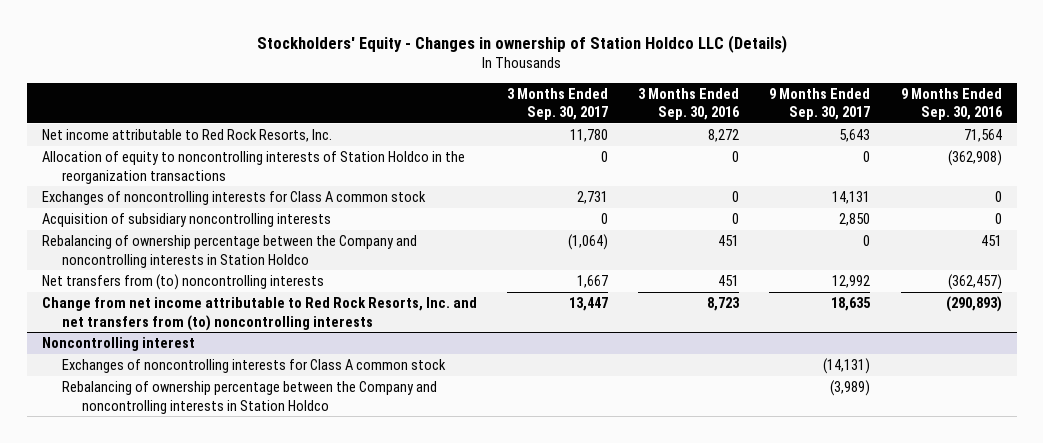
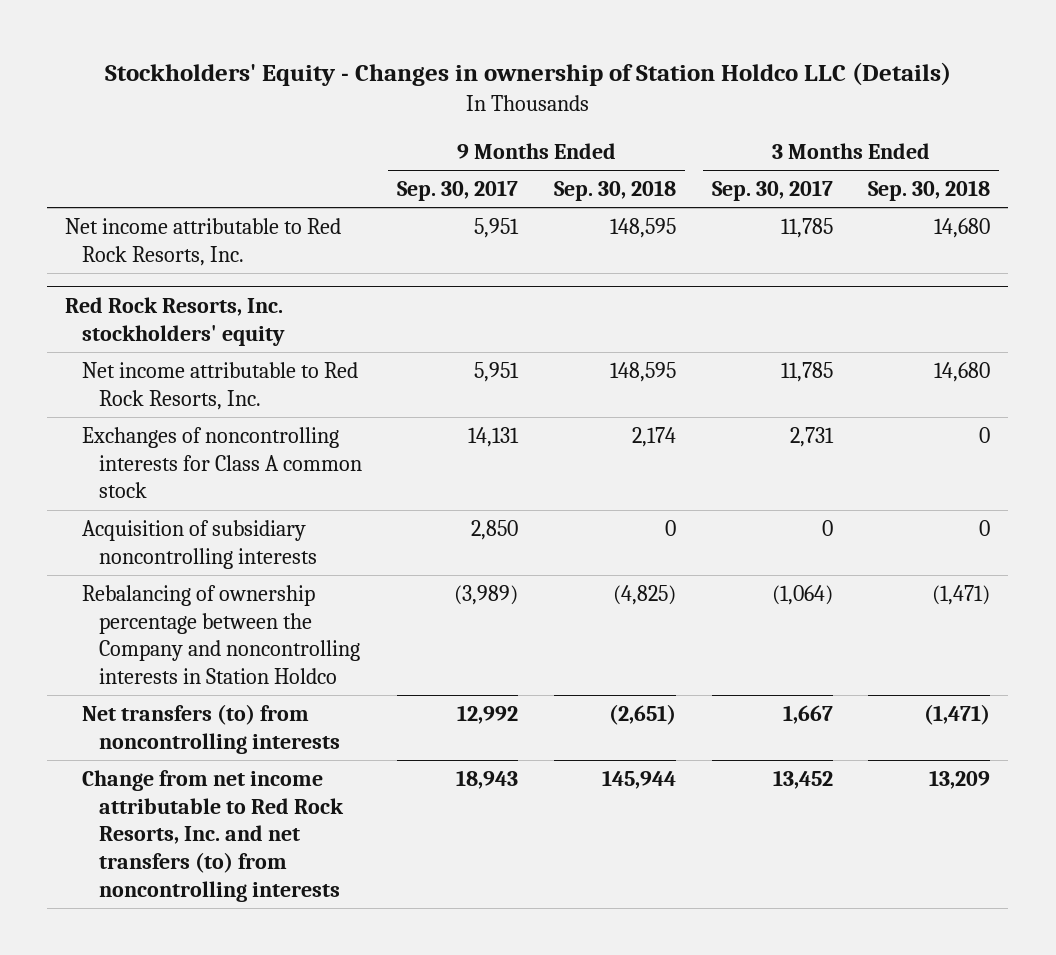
- | 3 Months Ended Sep. 30, 2017 | 3 Months Ended Sep. 30, 2016 | 9 Months Ended Sep. 30, 2017 | 9 Months Ended Sep. 30, 2016
+ | 9 Months Ended Sep. 30, 2017 | 9 Months Ended Sep. 30, 2018 | 3 Months Ended Sep. 30, 2017 | 3 Months Ended Sep. 30, 2018
- Net income attributable to Red Rock Resorts, Inc. | 11,780 | 8,272 | 5,643 | 71,564
- Allocation of equity to noncontrolling interests of Station Holdco in the reorganization transactions | 0 | 0 | 0 | (362,908)
+ Net income attributable to Red Rock Resorts, Inc. | 5,951 | 148,595 | 11,785 | 14,680
+ Red Rock Resorts, Inc. stockholders' equity
+ Net income attributable to Red Rock Resorts, Inc. | 5,951 | 148,595 | 11,785 | 14,680
- Rebalancing of ownership percentage between the Company and noncontrolling interests in Station Holdco | (1,064) | 451 | 0 | 451
- Net transfers from (to) noncontrolling interests | 1,667 | 451 | 12,992 | (362,457)
- Change from net income attributable to Red Rock Resorts, Inc. and net transfers from (to) noncontrolling interests | 13,447 | 8,723 | 18,635 | (290,893)
- Noncontrolling interest
- Exchanges of noncontrolling interests for Class A common stock | | | (14,131) |
- Rebalancing of ownership percentage between the Company and noncontrolling interests in Station Holdco | | | (3,989) |
+ Rebalancing of ownership percentage between the Company and noncontrolling interests in Station Holdco | (3,989) | (4,825) | (1,064) | (1,471)
+ Net transfers (to) from noncontrolling interests | 12,992 | (2,651) | 1,667 | (1,471)
+ Change from net income attributable to Red Rock Resorts, Inc. and net transfers (to) from noncontrolling interests | 18,943 | 145,944 | 13,452 | 13,209

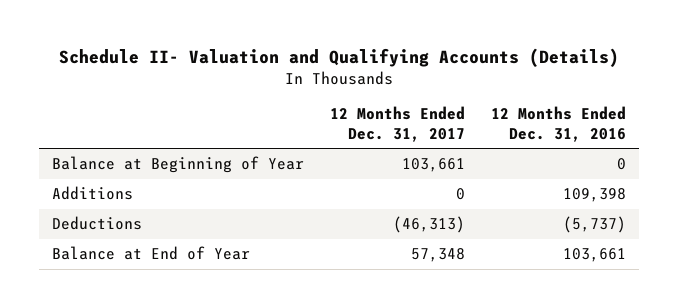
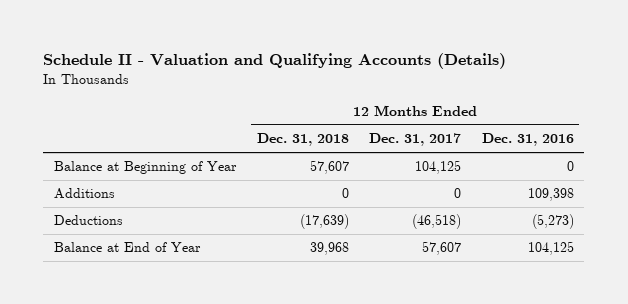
- Schedule II- Valuation and Qualifying Accounts (Details)
+ Schedule II - Valuation and Qualifying Accounts (Details)
- | 12 Months Ended Dec. 31, 2017 | 12 Months Ended Dec. 31, 2016
+ | 12 Months Ended Dec. 31, 2018 | 12 Months Ended Dec. 31, 2017 | 12 Months Ended Dec. 31, 2016
- Balance at Beginning of Year | 103,661 | 0
+ Balance at Beginning of Year | 57,607 | 104,125 | 0
- Deductions | (46,313) | (5,737)
- Balance at End of Year | 57,348 | 103,661
+ Deductions | (17,639) | (46,518) | (5,273)
+ Balance at End of Year | 39,968 | 57,607 | 104,125

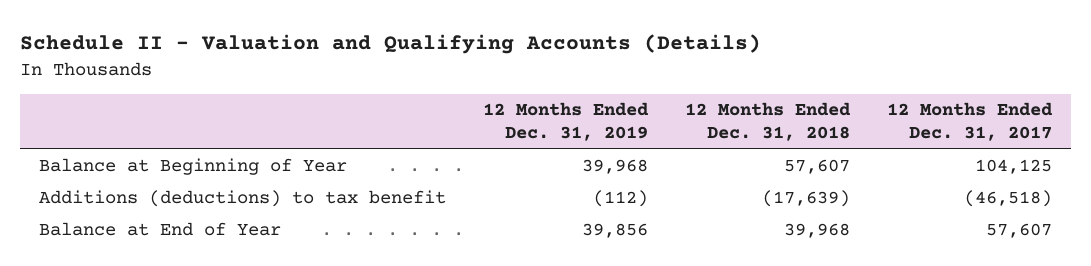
- | 12 Months Ended Dec. 31, 2018 | 12 Months Ended Dec. 31, 2017 | 12 Months Ended Dec. 31, 2016
+ | 12 Months Ended Dec. 31, 2019 | 12 Months Ended Dec. 31, 2018 | 12 Months Ended Dec. 31, 2017
- Additions | 0 | 0 | 109,398
- Deductions | (17,639) | (46,518) | (5,273)
+ Additions (deductions) to tax benefit | (112) | (17,639) | (46,518)

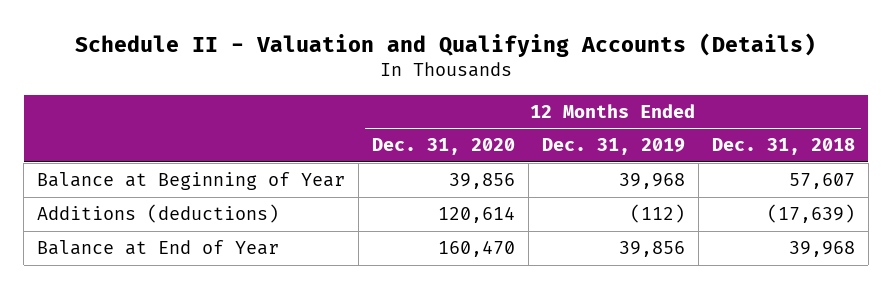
- | 12 Months Ended Dec. 31, 2019 | 12 Months Ended Dec. 31, 2018 | 12 Months Ended Dec. 31, 2017
+ | 12 Months Ended Dec. 31, 2020 | 12 Months Ended Dec. 31, 2019 | 12 Months Ended Dec. 31, 2018
- Additions (deductions) to tax benefit | (112) | (17,639) | (46,518)
+ Additions (deductions) | 120,614 | (112) | (17,639)

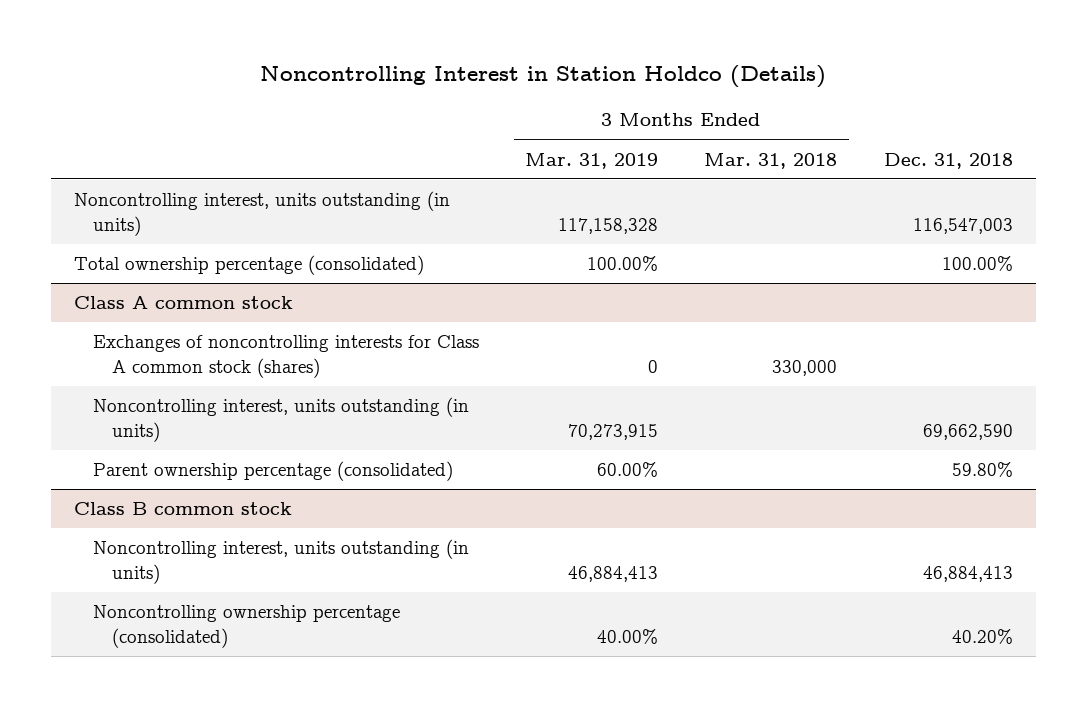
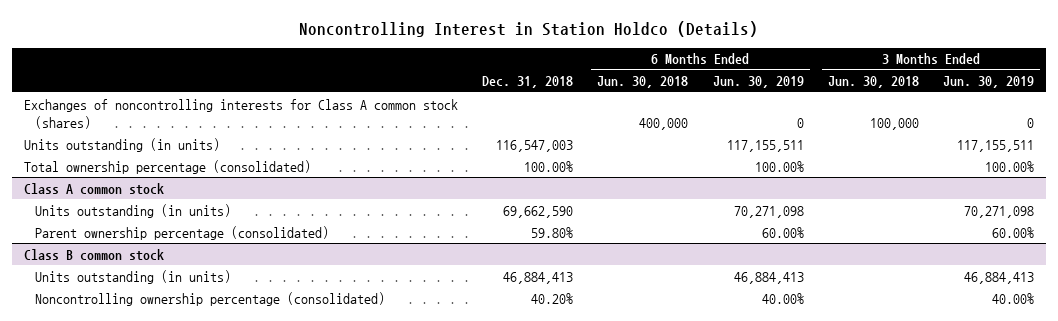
- | 3 Months Ended Mar. 31, 2019 | 3 Months Ended Mar. 31, 2018 | Dec. 31, 2018
+ | Dec. 31, 2018 | 6 Months Ended Jun. 30, 2018 | 6 Months Ended Jun. 30, 2019 | 3 Months Ended Jun. 30, 2018 | 3 Months Ended Jun. 30, 2019
- Noncontrolling interest, units outstanding (in units) | 117,158,328 | | 116,547,003
+ Exchanges of noncontrolling interests for Class A common stock (shares) | | 400,000 | 0 | 100,000 | 0
+ Units outstanding (in units) | 116,547,003 | | 117,155,511 | | 117,155,511
@ Class A common stock
- Exchanges of noncontrolling interests for Class A common stock (shares) | 0 | 330,000 |
- Noncontrolling interest, units outstanding (in units) | 70,273,915 | | 69,662,590
+ Units outstanding (in units) | 69,662,590 | | 70,271,098 | | 70,271,098
@ Class B common stock
- Noncontrolling interest, units outstanding (in units) | 46,884,413 | | 46,884,413
+ Units outstanding (in units) | 46,884,413 | | 46,884,413 | | 46,884,413

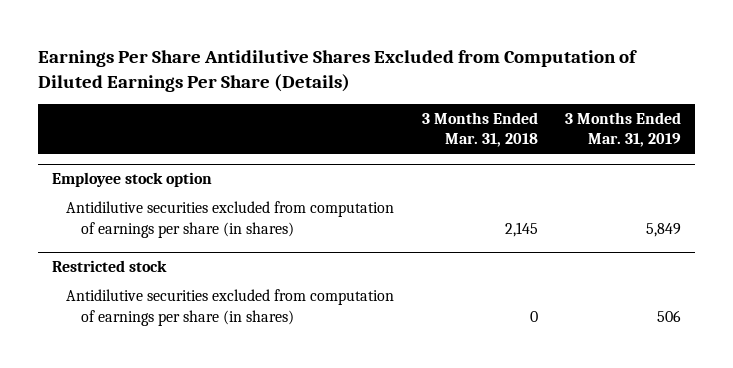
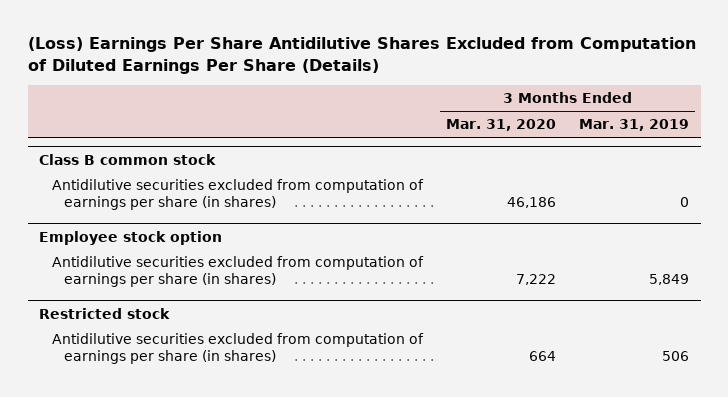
- Earnings Per Share Antidilutive Shares Excluded from Computation of Diluted Earnings Per Share (Details)
+ (Loss) Earnings Per Share Antidilutive Shares Excluded from Computation of Diluted Earnings Per Share (Details)
- | 3 Months Ended Mar. 31, 2018 | 3 Months Ended Mar. 31, 2019
+ | 3 Months Ended Mar. 31, 2020 | 3 Months Ended Mar. 31, 2019
+ Class B common stock
+ Antidilutive securities excluded from computation of earnings per share (in shares) | 46,186 | 0

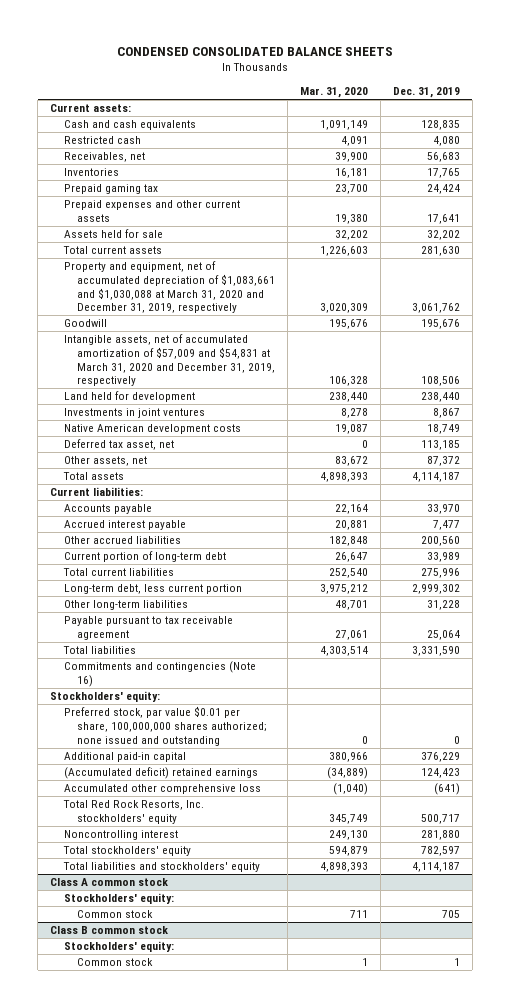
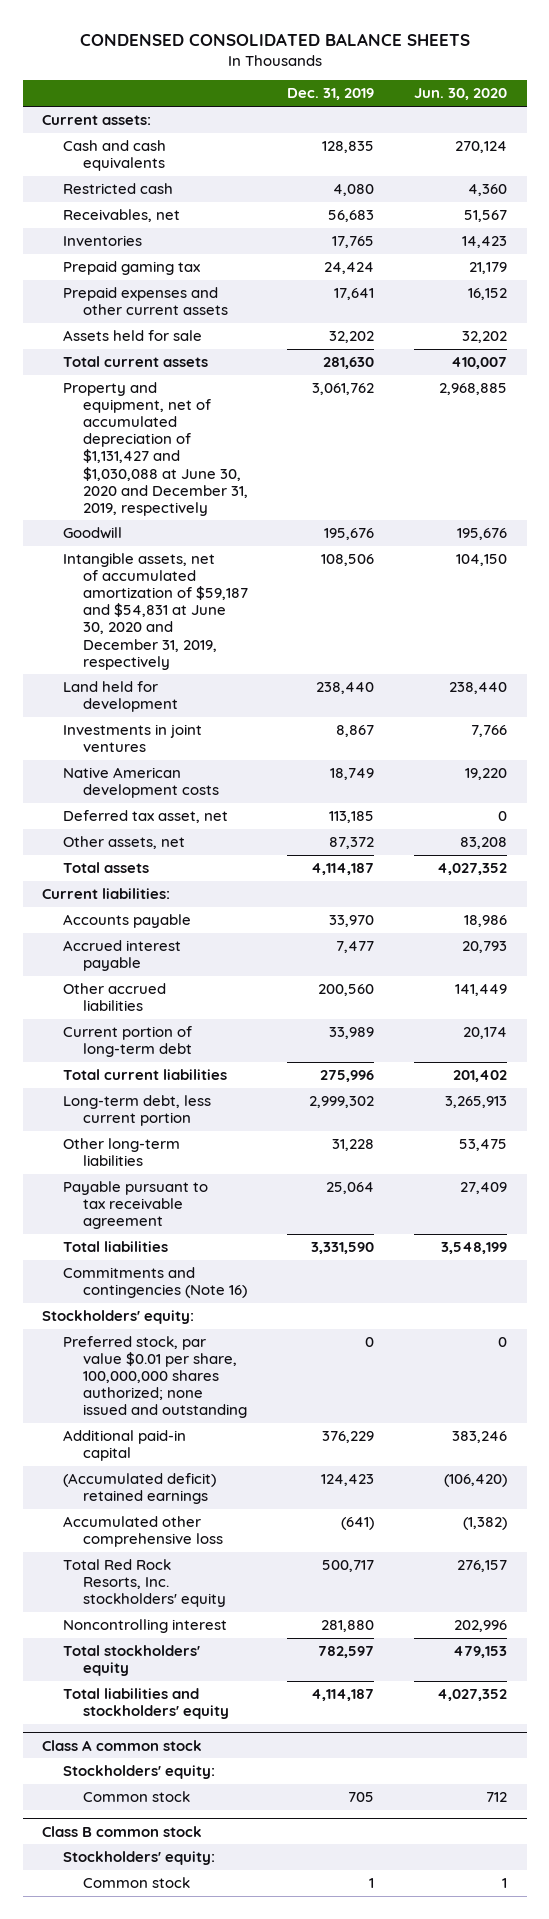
- | Mar. 31, 2020 | Dec. 31, 2019
+ | Dec. 31, 2019 | Jun. 30, 2020
- Property and equipment, net of accumulated depreciation of $1,083,661 and $1,030,088 at March 31, 2020 and December 31, 2019, respectively | 3,020,309 | 3,061,762
+ Property and equipment, net of accumulated depreciation of $1,131,427 and $1,030,088 at June 30, 2020 and December 31, 2019, respectively | 3,061,762 | 2,968,885
- Intangible assets, net of accumulated amortization of $57,009 and $54,831 at March 31, 2020 and December 31, 2019, respectively | 106,328 | 108,506
+ Intangible assets, net of accumulated amortization of $59,187 and $54,831 at June 30, 2020 and December 31, 2019, respectively | 108,506 | 104,150

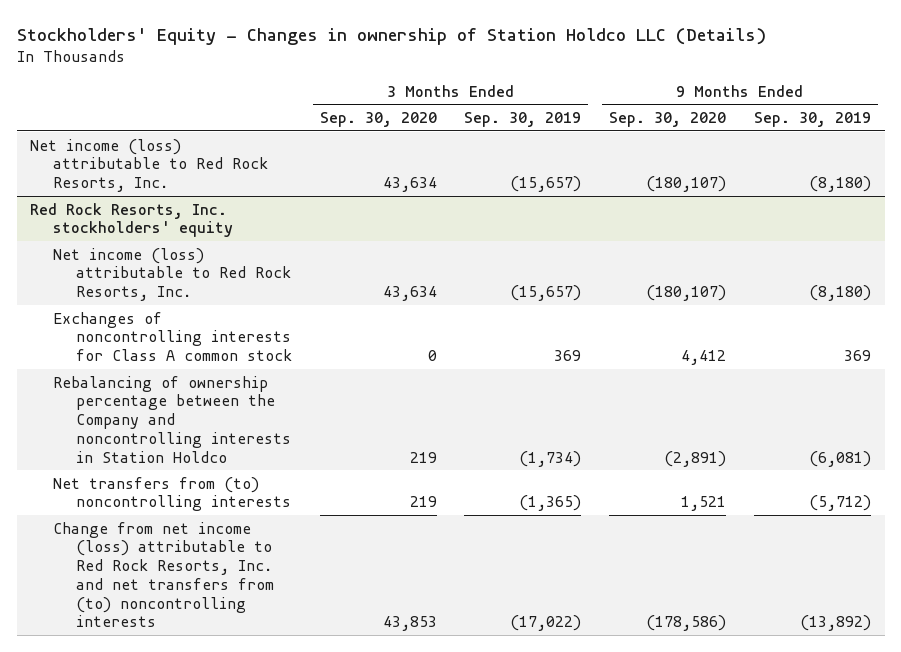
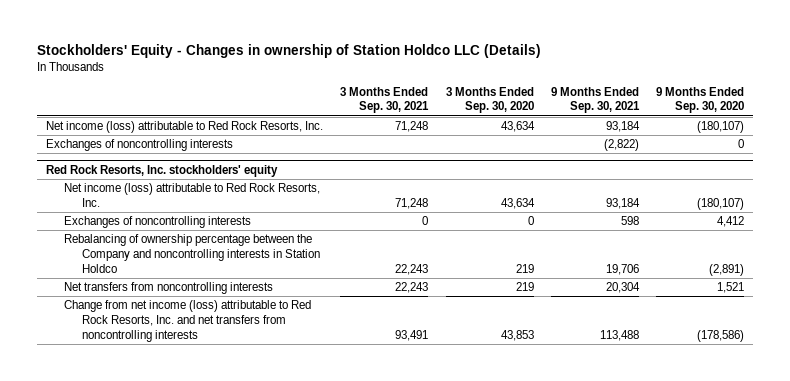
- | 3 Months Ended Sep. 30, 2020 | 3 Months Ended Sep. 30, 2019 | 9 Months Ended Sep. 30, 2020 | 9 Months Ended Sep. 30, 2019
+ | 3 Months Ended Sep. 30, 2021 | 3 Months Ended Sep. 30, 2020 | 9 Months Ended Sep. 30, 2021 | 9 Months Ended Sep. 30, 2020
+ Exchanges of noncontrolling interests | | | (2,822) | 0
@ Red Rock Resorts, Inc. stockholders' equity
- Exchanges of noncontrolling interests for Class A common stock | 0 | 369 | 4,412 | 369
+ Exchanges of noncontrolling interests | 0 | 0 | 598 | 4,412
- Net transfers from (to) noncontrolling interests | 219 | (1,365) | 1,521 | (5,712)
- Change from net income (loss) attributable to Red Rock Resorts, Inc. and net transfers from (to) noncontrolling interests | 43,853 | (17,022) | (178,586) | (13,892)
+ Net transfers from noncontrolling interests | 22,243 | 219 | 20,304 | 1,521
+ Change from net income (loss) attributable to Red Rock Resorts, Inc. and net transfers from noncontrolling interests | 93,491 | 43,853 | 113,488 | (178,586)

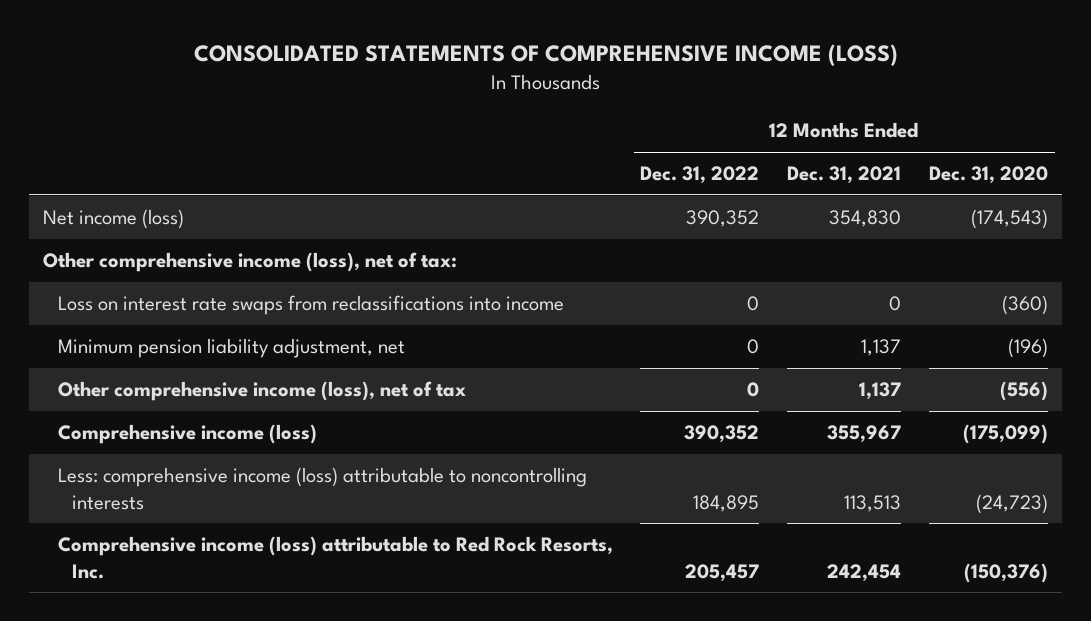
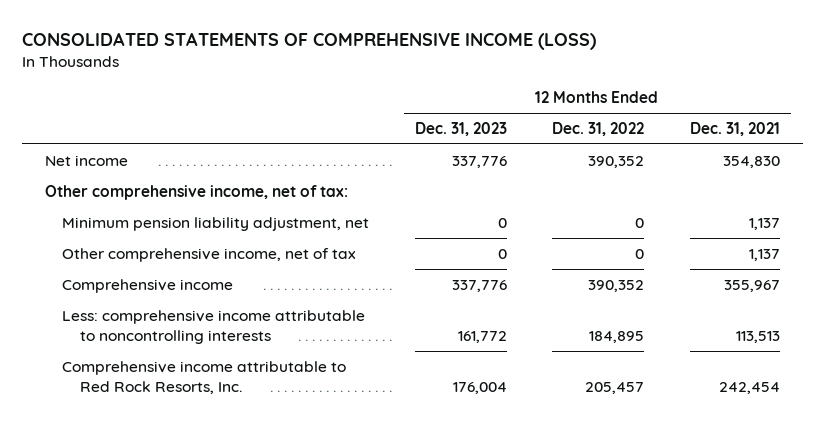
- | 12 Months Ended Dec. 31, 2022 | 12 Months Ended Dec. 31, 2021 | 12 Months Ended Dec. 31, 2020
+ | 12 Months Ended Dec. 31, 2023 | 12 Months Ended Dec. 31, 2022 | 12 Months Ended Dec. 31, 2021
- Net income (loss) | 390,352 | 354,830 | (174,543)
- Other comprehensive income (loss), net of tax:
- Loss on interest rate swaps from reclassifications into income | 0 | 0 | (360)
+ Net income | 337,776 | 390,352 | 354,830
+ Other comprehensive income, net of tax:
- Other comprehensive income (loss), net of tax | 0 | 1,137 | (556)
- Comprehensive income (loss) | 390,352 | 355,967 | (175,099)
- Less: comprehensive income (loss) attributable to noncontrolling interests | 184,895 | 113,513 | (24,723)
- Comprehensive income (loss) attributable to Red Rock Resorts, Inc. | 205,457 | 242,454 | (150,376)
+ Other comprehensive income, net of tax | 0 | 0 | 1,137
+ Comprehensive income | 337,776 | 390,352 | 355,967
+ Less: comprehensive income attributable to noncontrolling interests | 161,772 | 184,895 | 113,513
+ Comprehensive income attributable to Red Rock Resorts, Inc. | 176,004 | 205,457 | 242,454

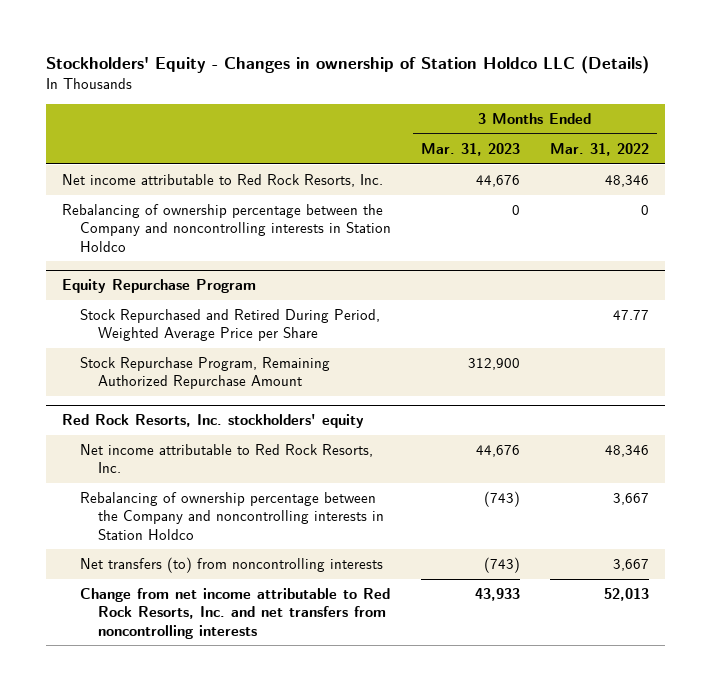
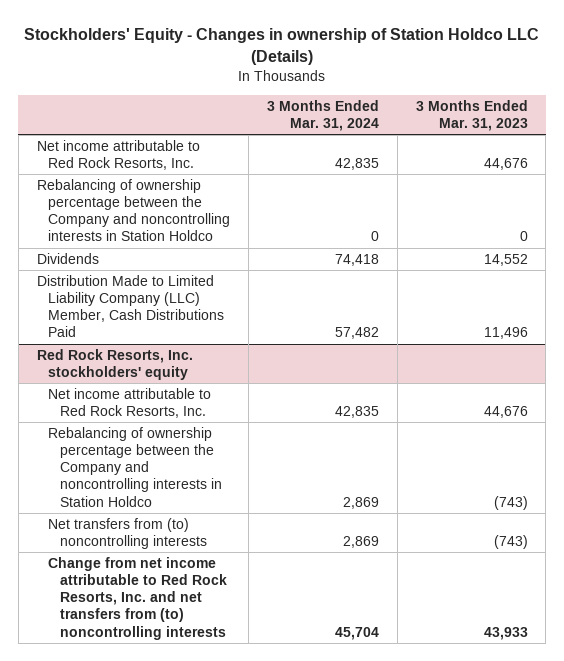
- | 3 Months Ended Mar. 31, 2023 | 3 Months Ended Mar. 31, 2022
+ | 3 Months Ended Mar. 31, 2024 | 3 Months Ended Mar. 31, 2023
- Equity Repurchase Program
- Stock Repurchased and Retired During Period, Weighted Average Price per Share | | 47.77
- Stock Repurchase Program, Remaining Authorized Repurchase Amount | 312,900 |
+ Dividends | 74,418 | 14,552
+ Distribution Made to Limited Liability Company (LLC) Member, Cash Distributions Paid | 57,482 | 11,496
@ Red Rock Resorts, Inc. stockholders' equity
- Net transfers (to) from noncontrolling interests | (743) | 3,667
- Change from net income attributable to Red Rock Resorts, Inc. and net transfers from noncontrolling interests | 43,933 | 52,013
+ Net transfers from (to) noncontrolling interests | 2,869 | (743)
+ Change from net income attributable to Red Rock Resorts, Inc. and net transfers from (to) noncontrolling interests | 45,704 | 43,933

